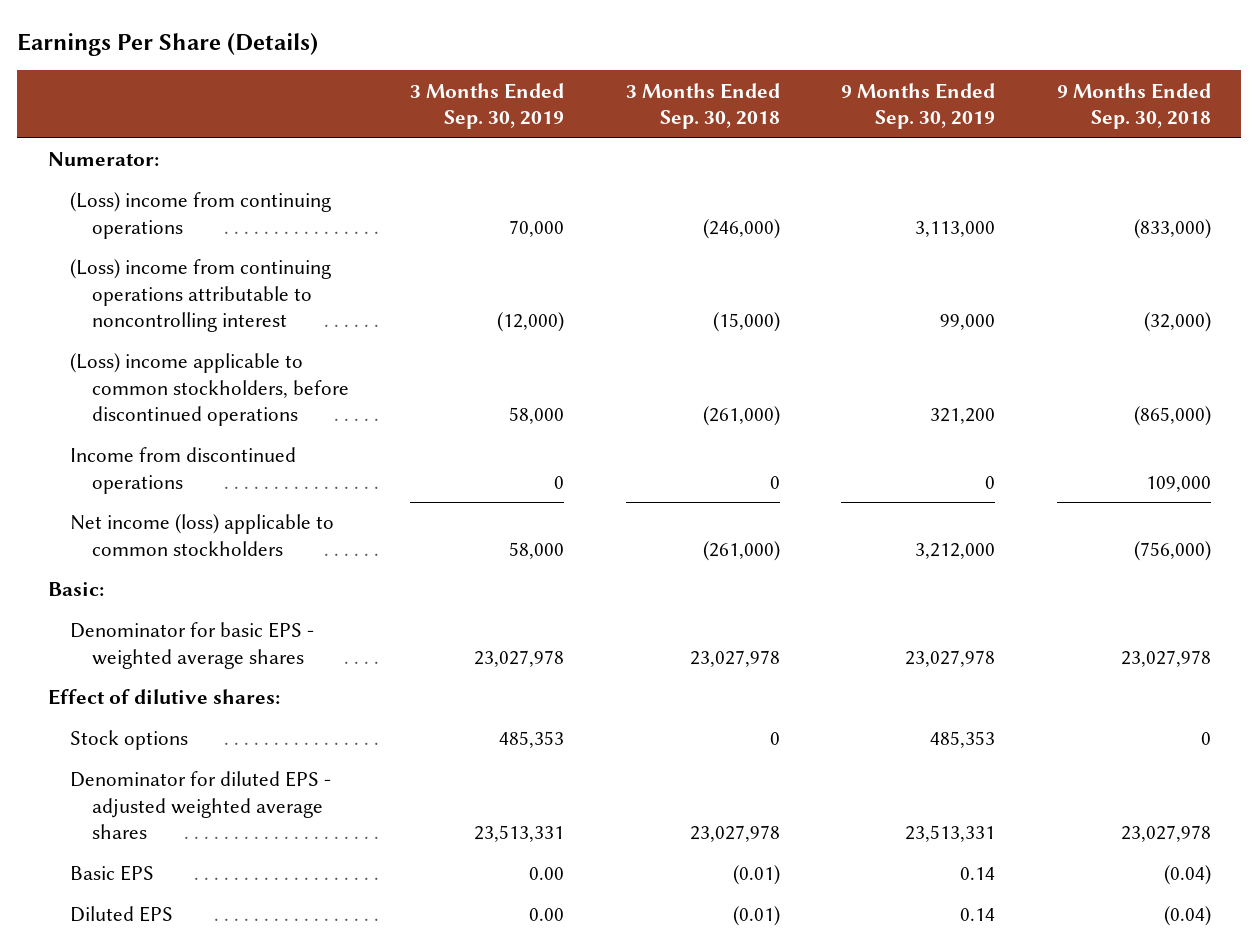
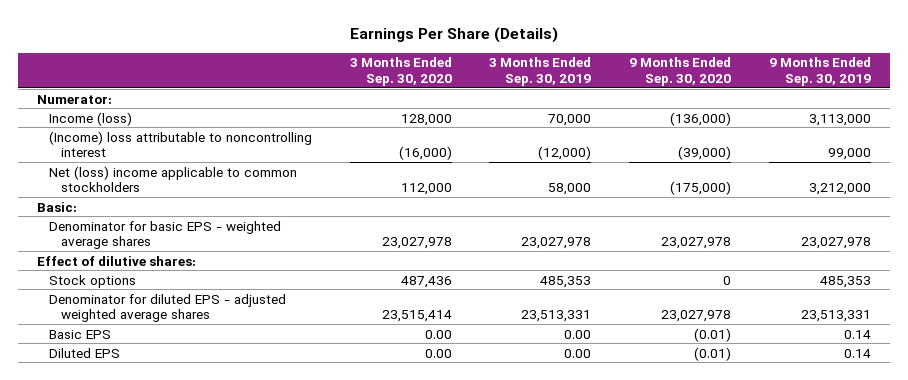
- | 3 Months Ended Sep. 30, 2019 | 3 Months Ended Sep. 30, 2018 | 9 Months Ended Sep. 30, 2019 | 9 Months Ended Sep. 30, 2018
+ | 3 Months Ended Sep. 30, 2020 | 3 Months Ended Sep. 30, 2019 | 9 Months Ended Sep. 30, 2020 | 9 Months Ended Sep. 30, 2019
- (Loss) income from continuing operations | 70,000 | (246,000) | 3,113,000 | (833,000)
- (Loss) income from continuing operations attributable to noncontrolling interest | (12,000) | (15,000) | 99,000 | (32,000)
- (Loss) income applicable to common stockholders, before discontinued operations | 58,000 | (261,000) | 321,200 | (865,000)
- Income from discontinued operations | 0 | 0 | 0 | 109,000
- Net income (loss) applicable to common stockholders | 58,000 | (261,000) | 3,212,000 | (756,000)
+ Income (loss) | 128,000 | 70,000 | (136,000) | 3,113,000
+ (Income) loss attributable to noncontrolling interest | (16,000) | (12,000) | (39,000) | 99,000
+ Net (loss) income applicable to common stockholders | 112,000 | 58,000 | (175,000) | 3,212,000

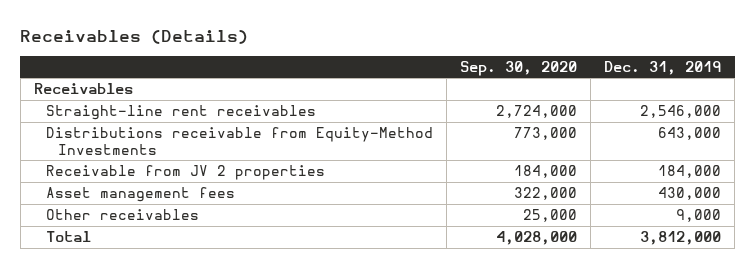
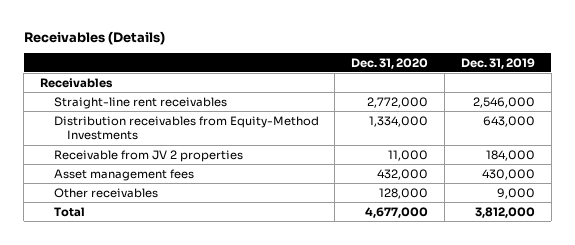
- | Sep. 30, 2020 | Dec. 31, 2019
+ | Dec. 31, 2020 | Dec. 31, 2019
- Distributions receivable from Equity-Method Investments | 773,000 | 643,000
+ Distribution receivables from Equity-Method Investments | 1,334,000 | 643,000

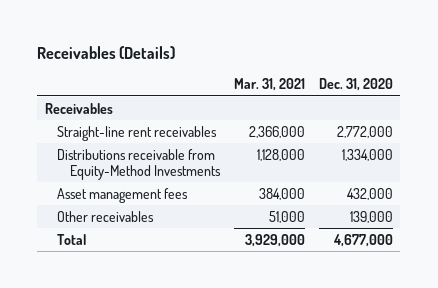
- | Dec. 31, 2020 | Dec. 31, 2019
+ | Mar. 31, 2021 | Dec. 31, 2020
- Distribution receivables from Equity-Method Investments | 1,334,000 | 643,000
- Receivable from JV 2 properties | 11,000 | 184,000
+ Distributions receivable from Equity-Method Investments | 1,128,000 | 1,334,000
- Other receivables | 128,000 | 9,000
+ Other receivables | 51,000 | 139,000

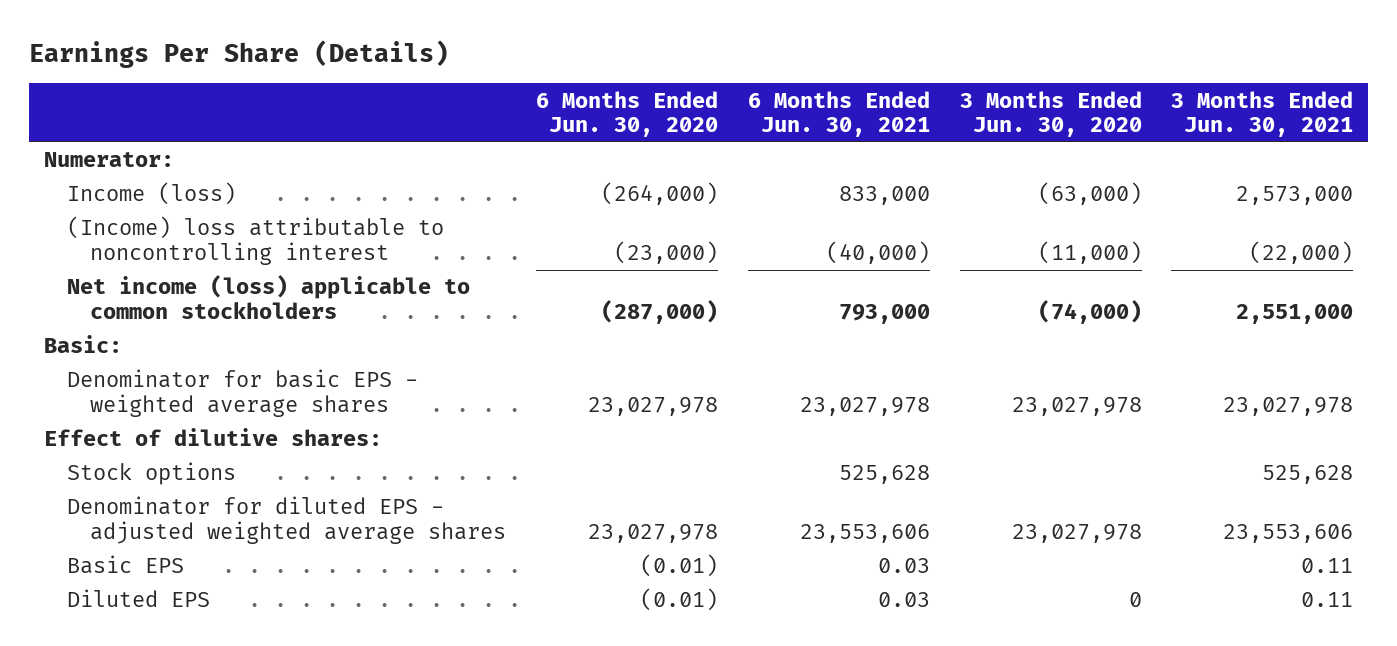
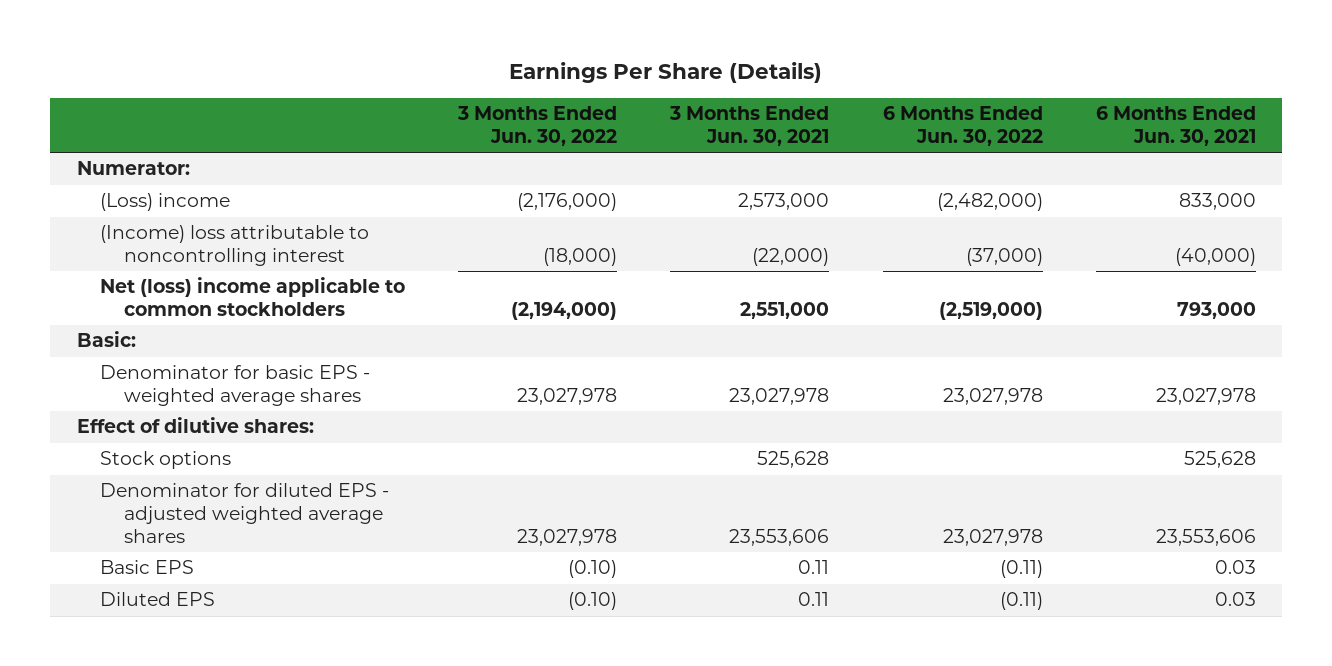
- | 6 Months Ended Jun. 30, 2020 | 6 Months Ended Jun. 30, 2021 | 3 Months Ended Jun. 30, 2020 | 3 Months Ended Jun. 30, 2021
+ | 3 Months Ended Jun. 30, 2022 | 3 Months Ended Jun. 30, 2021 | 6 Months Ended Jun. 30, 2022 | 6 Months Ended Jun. 30, 2021
- Income (loss) | (264,000) | 833,000 | (63,000) | 2,573,000
+ (Loss) income | (2,176,000) | 2,573,000 | (2,482,000) | 833,000
- Net income (loss) applicable to common stockholders | (287,000) | 793,000 | (74,000) | 2,551,000
+ Net (loss) income applicable to common stockholders | (2,194,000) | 2,551,000 | (2,519,000) | 793,000

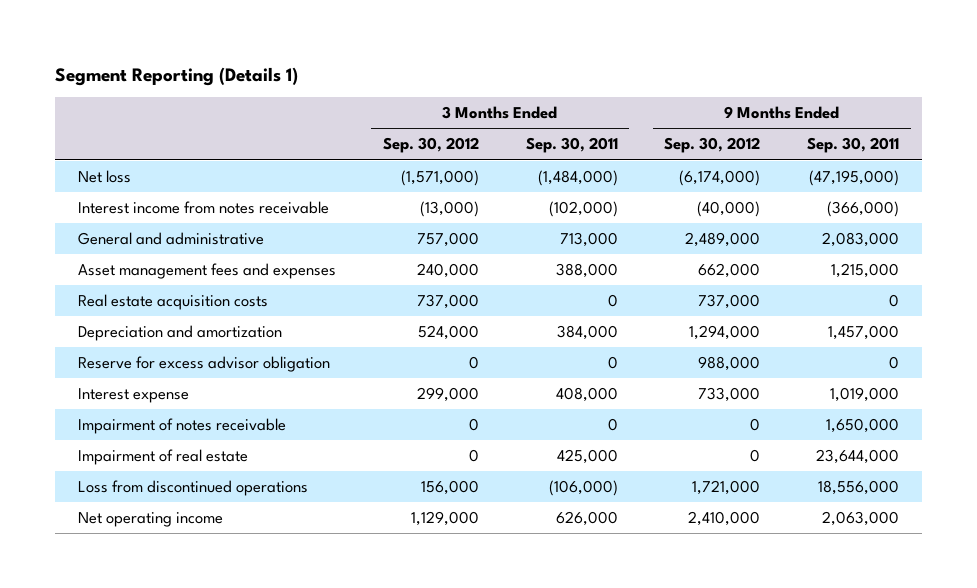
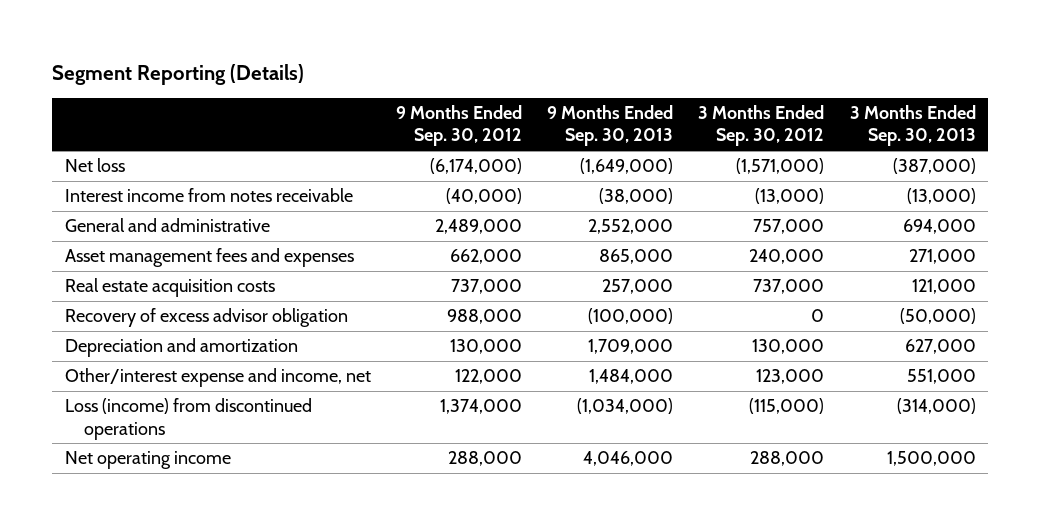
- Segment Reporting (Details 1)
+ Segment Reporting (Details)
- | 3 Months Ended Sep. 30, 2012 | 3 Months Ended Sep. 30, 2011 | 9 Months Ended Sep. 30, 2012 | 9 Months Ended Sep. 30, 2011
+ | 9 Months Ended Sep. 30, 2012 | 9 Months Ended Sep. 30, 2013 | 3 Months Ended Sep. 30, 2012 | 3 Months Ended Sep. 30, 2013
- Depreciation and amortization | 524,000 | 384,000 | 1,294,000 | 1,457,000
- Reserve for excess advisor obligation | 0 | 0 | 988,000 | 0
- Interest expense | 299,000 | 408,000 | 733,000 | 1,019,000
- Impairment of notes receivable | 0 | 0 | 0 | 1,650,000
- Impairment of real estate | 0 | 425,000 | 0 | 23,644,000
- Loss from discontinued operations | 156,000 | (106,000) | 1,721,000 | 18,556,000
- Net operating income | 1,129,000 | 626,000 | 2,410,000 | 2,063,000
+ Recovery of excess advisor obligation | 988,000 | (100,000) | 0 | (50,000)
+ Depreciation and amortization | 130,000 | 1,709,000 | 130,000 | 627,000
+ Other/interest expense and income, net | 122,000 | 1,484,000 | 123,000 | 551,000
+ Loss (income) from discontinued operations | 1,374,000 | (1,034,000) | (115,000) | (314,000)
+ Net operating income | 288,000 | 4,046,000 | 288,000 | 1,500,000

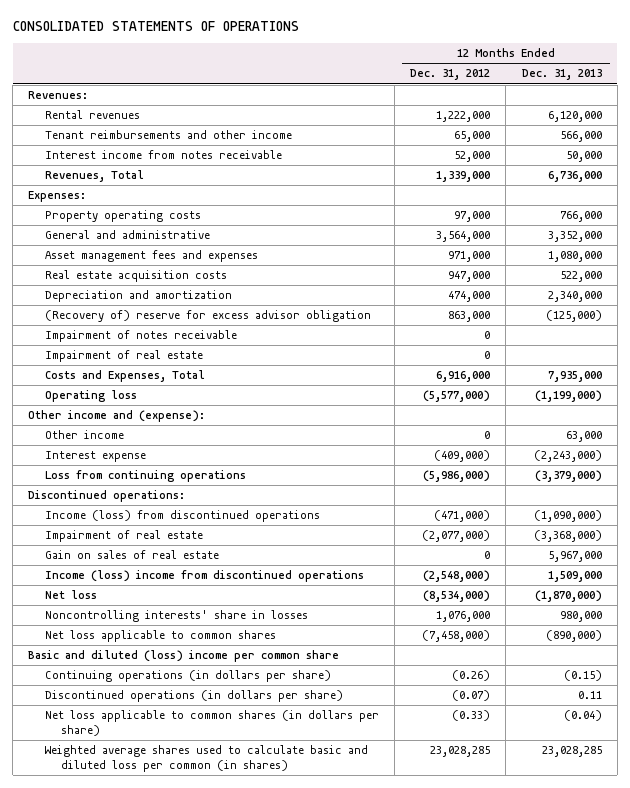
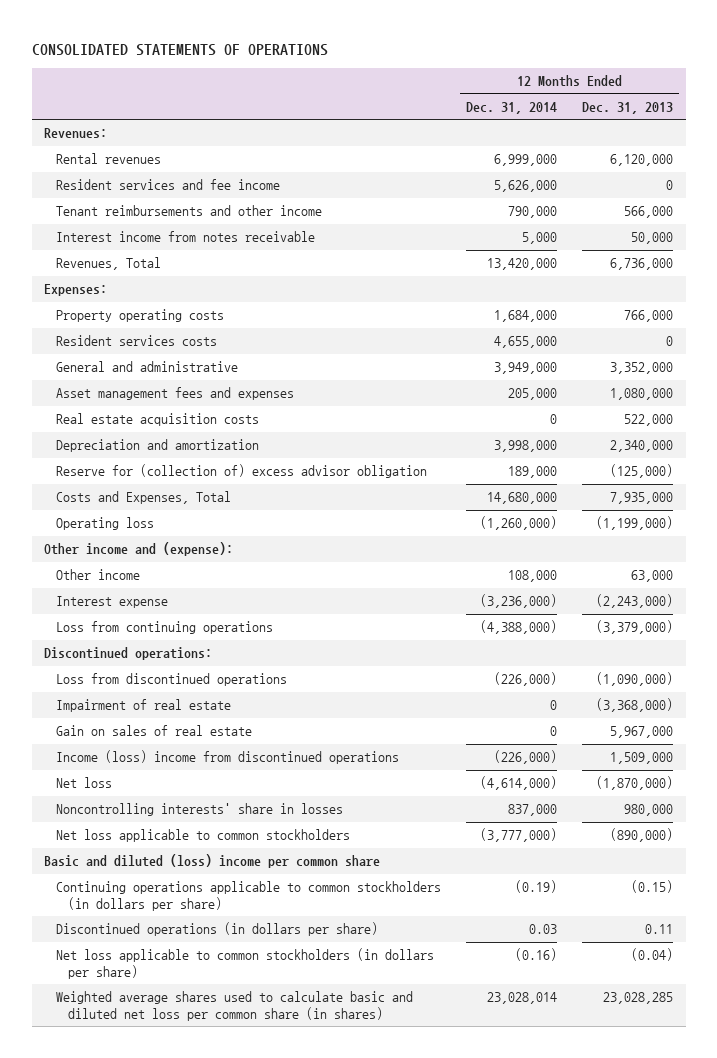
- | 12 Months Ended Dec. 31, 2012 | 12 Months Ended Dec. 31, 2013
+ | 12 Months Ended Dec. 31, 2014 | 12 Months Ended Dec. 31, 2013
+ Resident services and fee income | 5,626,000 | 0
+ Resident services costs | 4,655,000 | 0
- (Recovery of) reserve for excess advisor obligation | 863,000 | (125,000)
- Impairment of notes receivable | 0 |
- Impairment of real estate | 0 |
+ Reserve for (collection of) excess advisor obligation | 189,000 | (125,000)
- Income (loss) from discontinued operations | (471,000) | (1,090,000)
+ Loss from discontinued operations | (226,000) | (1,090,000)
- Net loss applicable to common shares | (7,458,000) | (890,000)
+ Net loss applicable to common stockholders | (3,777,000) | (890,000)
- Continuing operations (in dollars per share) | (0.26) | (0.15)
+ Continuing operations applicable to common stockholders (in dollars per share) | (0.19) | (0.15)
- Net loss applicable to common shares (in dollars per share) | (0.33) | (0.04)
- Weighted average shares used to calculate basic and diluted loss per common (in shares) | 23,028,285 | 23,028,285
+ Net loss applicable to common stockholders (in dollars per share) | (0.16) | (0.04)
+ Weighted average shares used to calculate basic and diluted net loss per common share (in shares) | 23,028,014 | 23,028,285

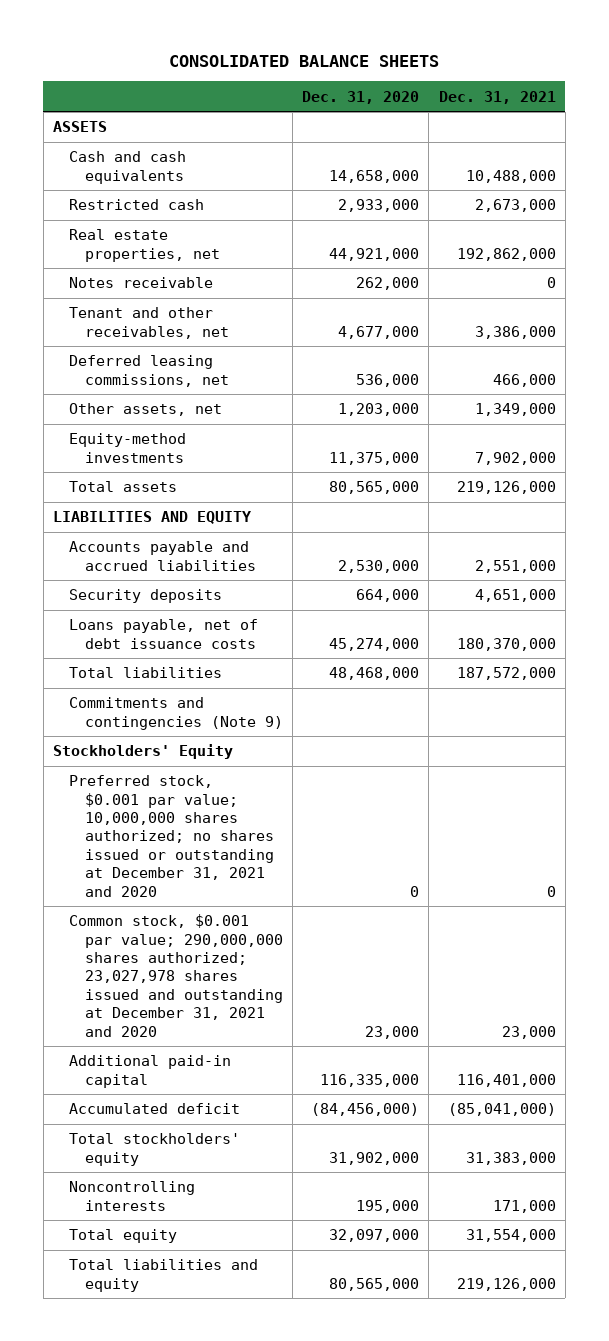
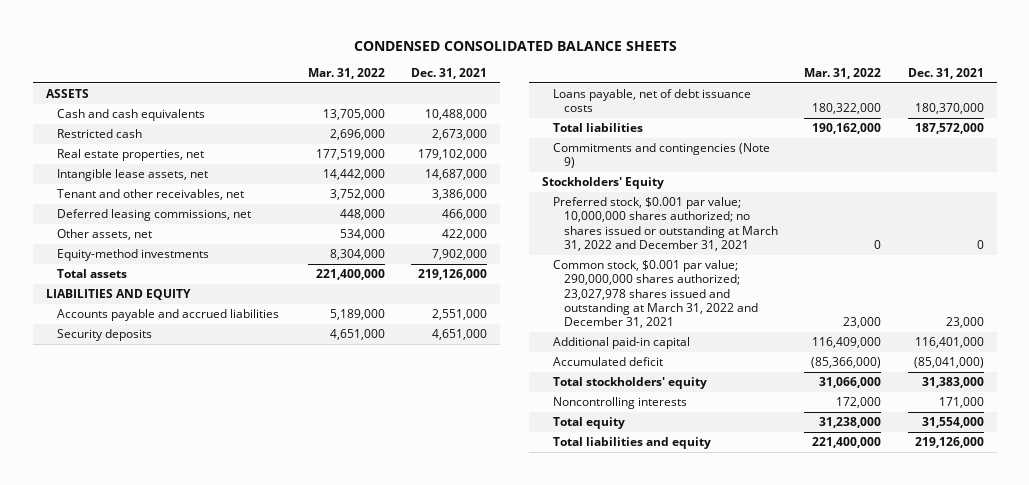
- CONSOLIDATED BALANCE SHEETS
+ CONDENSED CONSOLIDATED BALANCE SHEETS
- | Dec. 31, 2020 | Dec. 31, 2021
+ | Mar. 31, 2022 | Dec. 31, 2021
- Real estate properties, net | 44,921,000 | 192,862,000
- Notes receivable | 262,000 | 0
+ Real estate properties, net | 177,519,000 | 179,102,000
+ Intangible lease assets, net | 14,442,000 | 14,687,000
- Other assets, net | 1,203,000 | 1,349,000
+ Other assets, net | 534,000 | 422,000
- Preferred stock, $0.001 par value; 10,000,000 shares authorized; no shares issued or outstanding at December 31, 2021 and 2020 | 0 | 0
- Common stock, $0.001 par value; 290,000,000 shares authorized; 23,027,978 shares issued and outstanding at December 31, 2021 and 2020 | 23,000 | 23,000
+ Preferred stock, $0.001 par value; 10,000,000 shares authorized; no shares issued or outstanding at March 31, 2022 and December 31, 2021 | 0 | 0
+ Common stock, $0.001 par value; 290,000,000 shares authorized; 23,027,978 shares issued and outstanding at March 31, 2022 and December 31, 2021 | 23,000 | 23,000

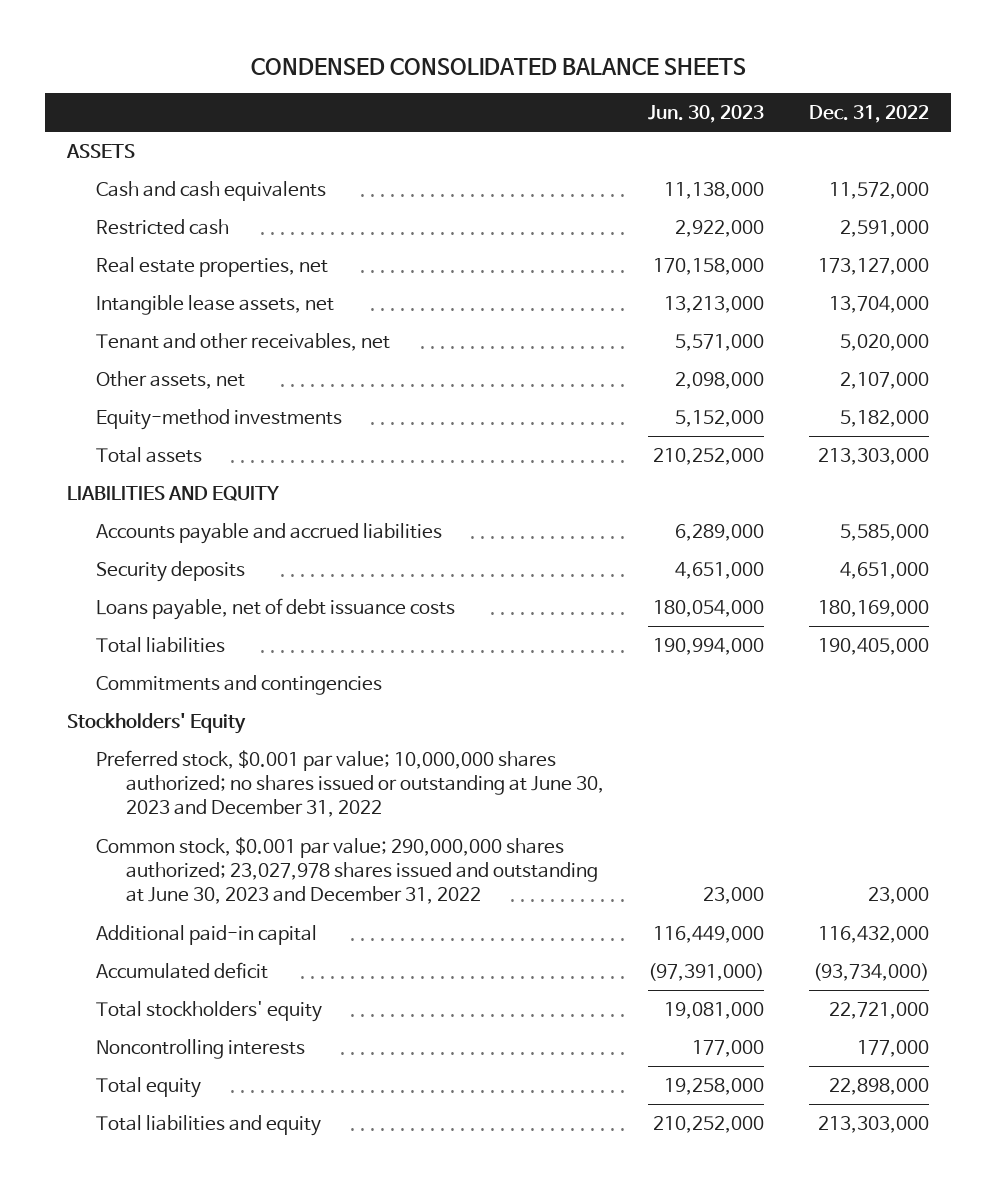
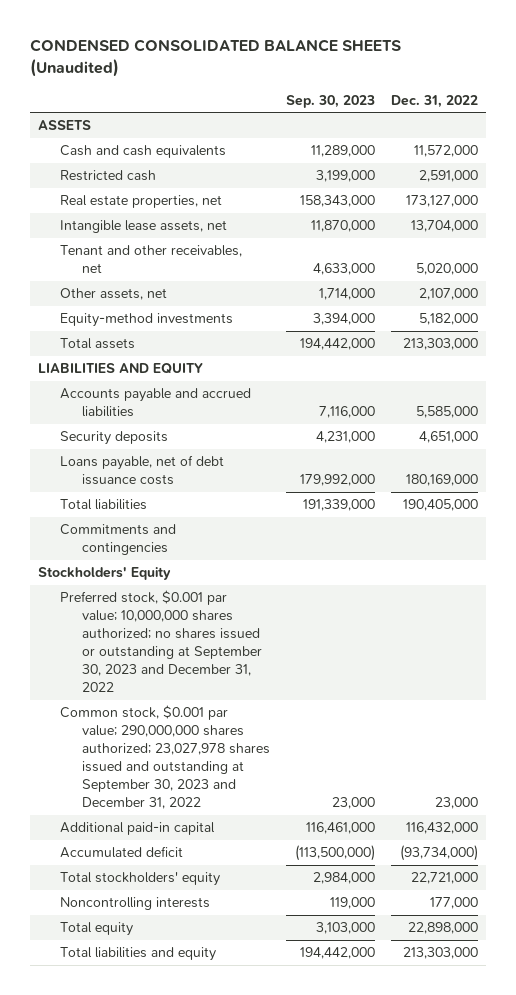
- CONDENSED CONSOLIDATED BALANCE SHEETS
+ CONDENSED CONSOLIDATED BALANCE SHEETS (Unaudited)
- | Jun. 30, 2023 | Dec. 31, 2022
+ | Sep. 30, 2023 | Dec. 31, 2022
- Preferred stock, $0.001 par value; 10,000,000 shares authorized; no shares issued or outstanding at June 30, 2023 and December 31, 2022
- Common stock, $0.001 par value; 290,000,000 shares authorized; 23,027,978 shares issued and outstanding at June 30, 2023 and December 31, 2022 | 23,000 | 23,000
+ Preferred stock, $0.001 par value; 10,000,000 shares authorized; no shares issued or outstanding at September 30, 2023 and December 31, 2022
+ Common stock, $0.001 par value; 290,000,000 shares authorized; 23,027,978 shares issued and outstanding at September 30, 2023 and December 31, 2022 | 23,000 | 23,000

